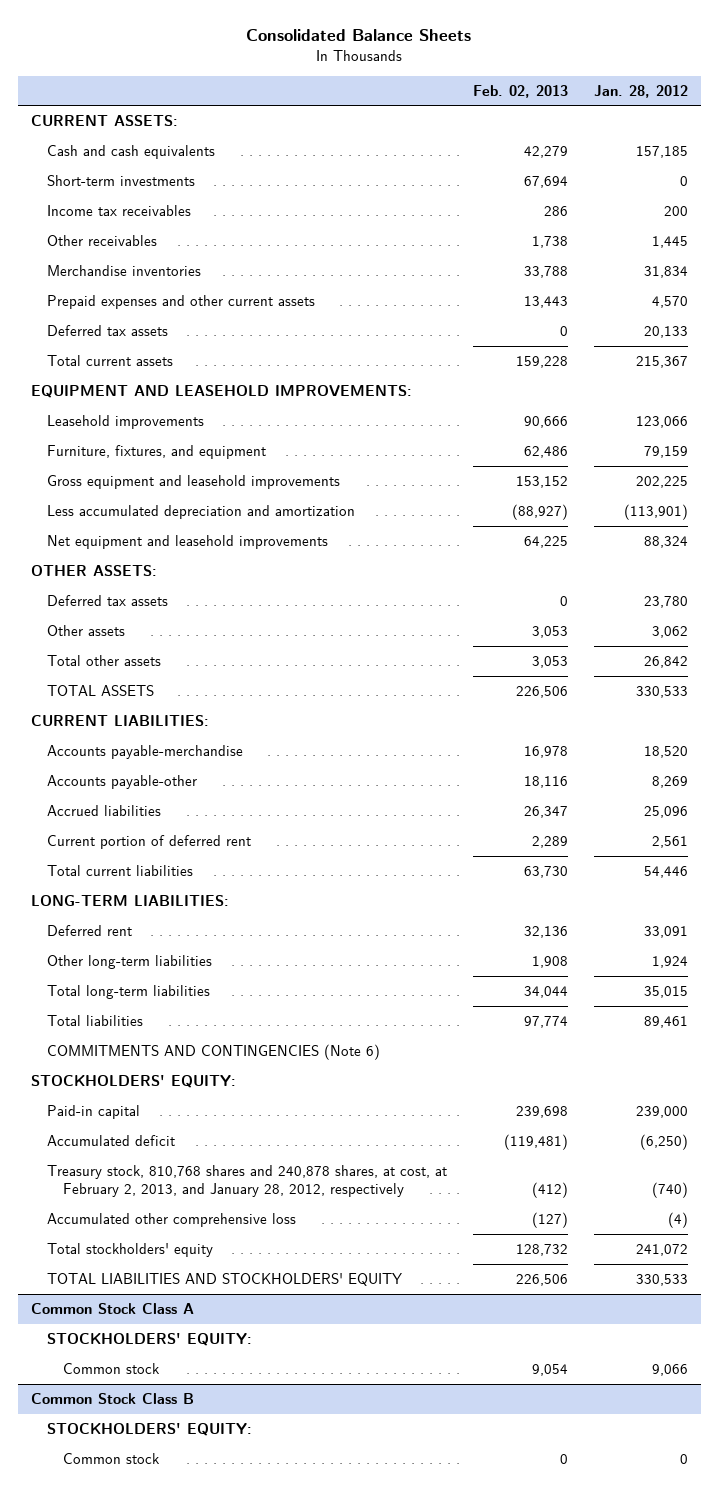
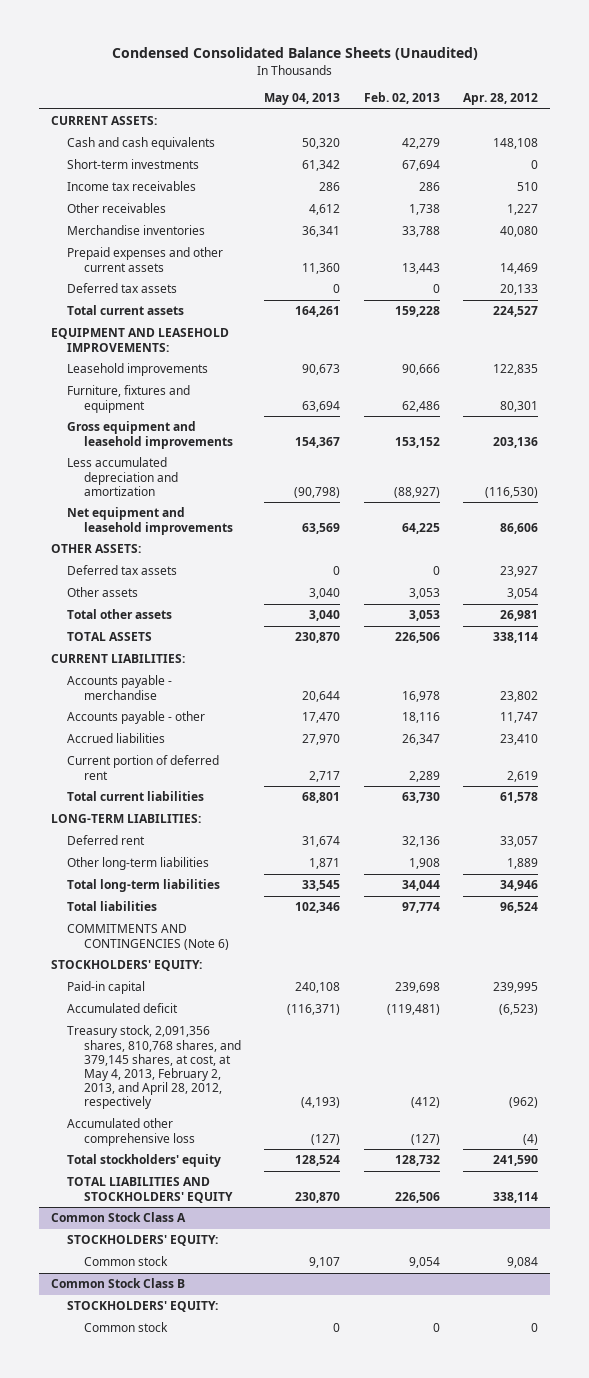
- Consolidated Balance Sheets
+ Condensed Consolidated Balance Sheets (Unaudited)
- | Feb. 02, 2013 | Jan. 28, 2012
+ | May 04, 2013 | Feb. 02, 2013 | Apr. 28, 2012
- Furniture, fixtures, and equipment | 62,486 | 79,159
+ Furniture, fixtures and equipment | 63,694 | 62,486 | 80,301
- Accounts payable-merchandise | 16,978 | 18,520
- Accounts payable-other | 18,116 | 8,269
+ Accounts payable - merchandise | 20,644 | 16,978 | 23,802
+ Accounts payable - other | 17,470 | 18,116 | 11,747
- Treasury stock, 810,768 shares and 240,878 shares, at cost, at February 2, 2013, and January 28, 2012, respectively | (412) | (740)
+ Treasury stock, 2,091,356 shares, 810,768 shares, and 379,145 shares, at cost, at May 4, 2013, February 2, 2013, and April 28, 2012, respectively | (4,193) | (412) | (962)

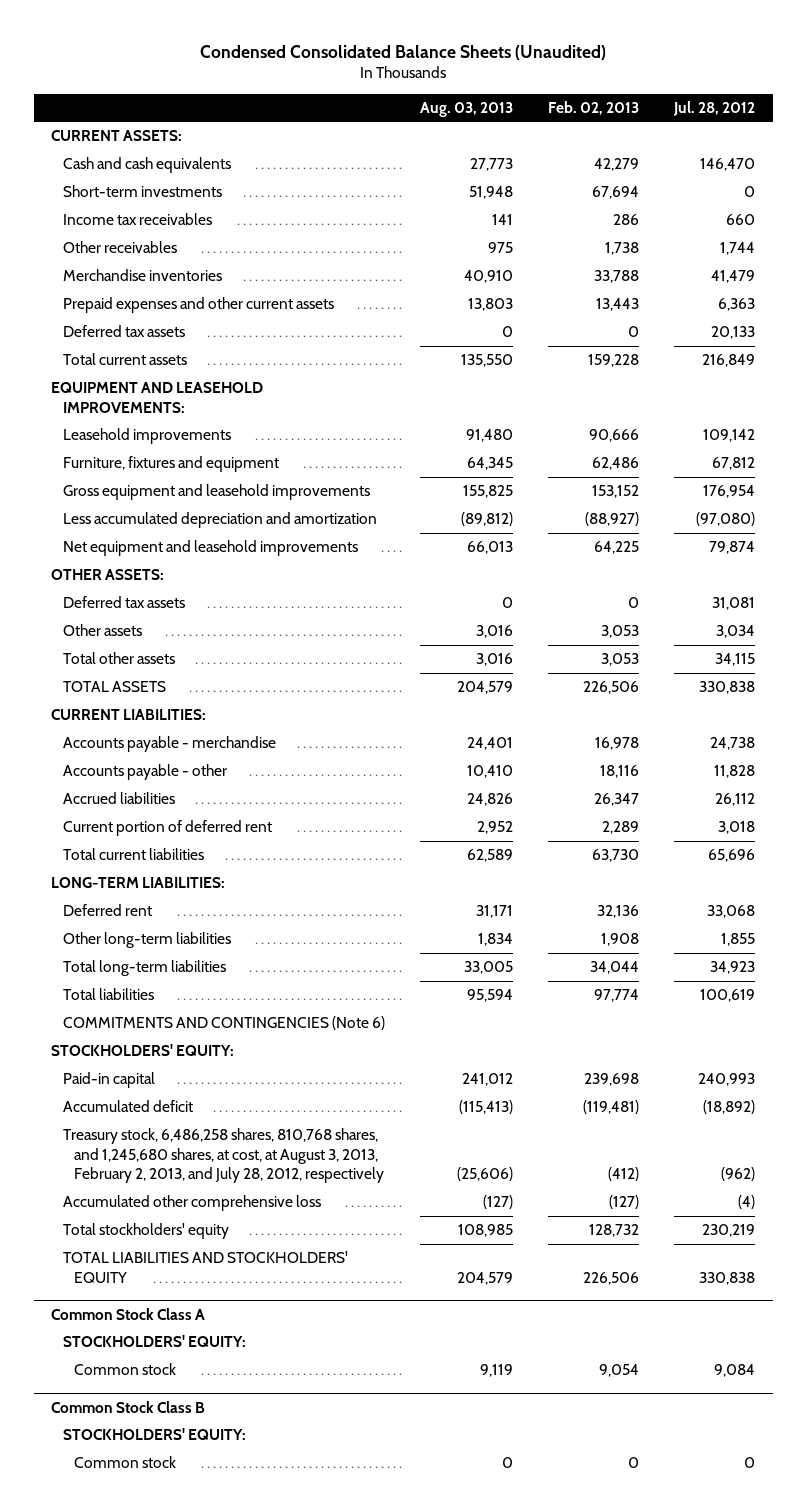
- | May 04, 2013 | Feb. 02, 2013 | Apr. 28, 2012
+ | Aug. 03, 2013 | Feb. 02, 2013 | Jul. 28, 2012
- Treasury stock, 2,091,356 shares, 810,768 shares, and 379,145 shares, at cost, at May 4, 2013, February 2, 2013, and April 28, 2012, respectively | (4,193) | (412) | (962)
+ Treasury stock, 6,486,258 shares, 810,768 shares, and 1,245,680 shares, at cost, at August 3, 2013, February 2, 2013, and July 28, 2012, respectively | (25,606) | (412) | (962)

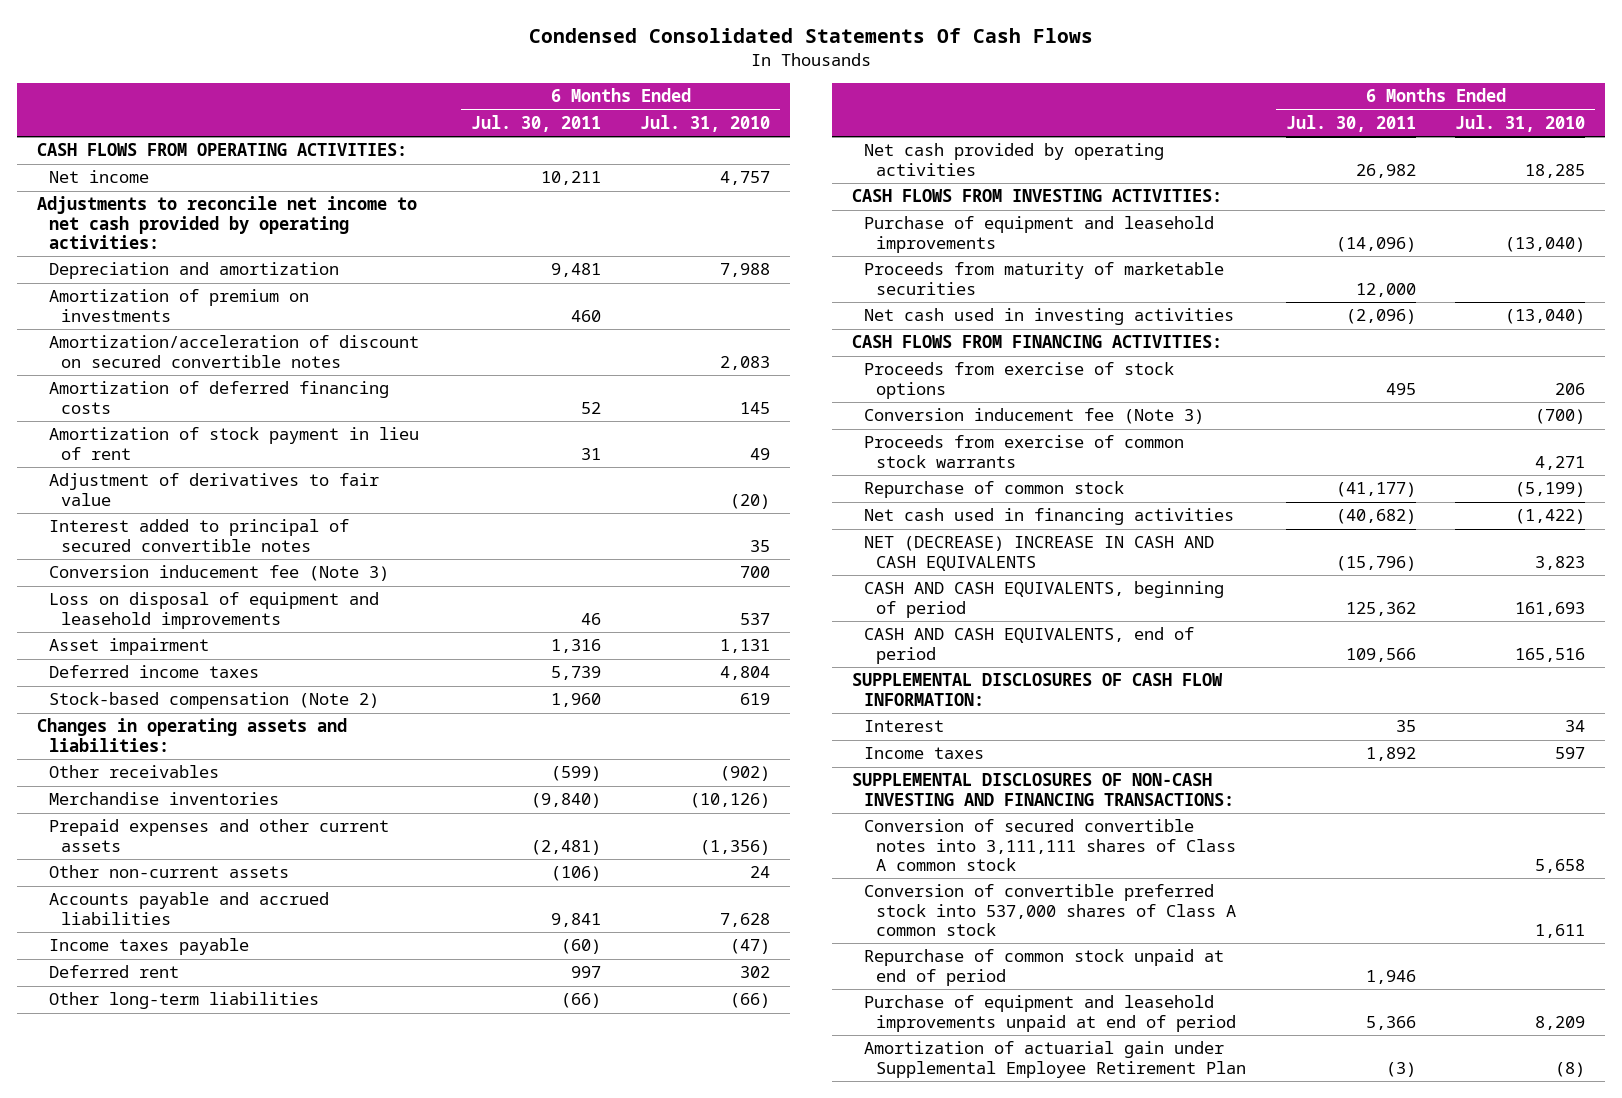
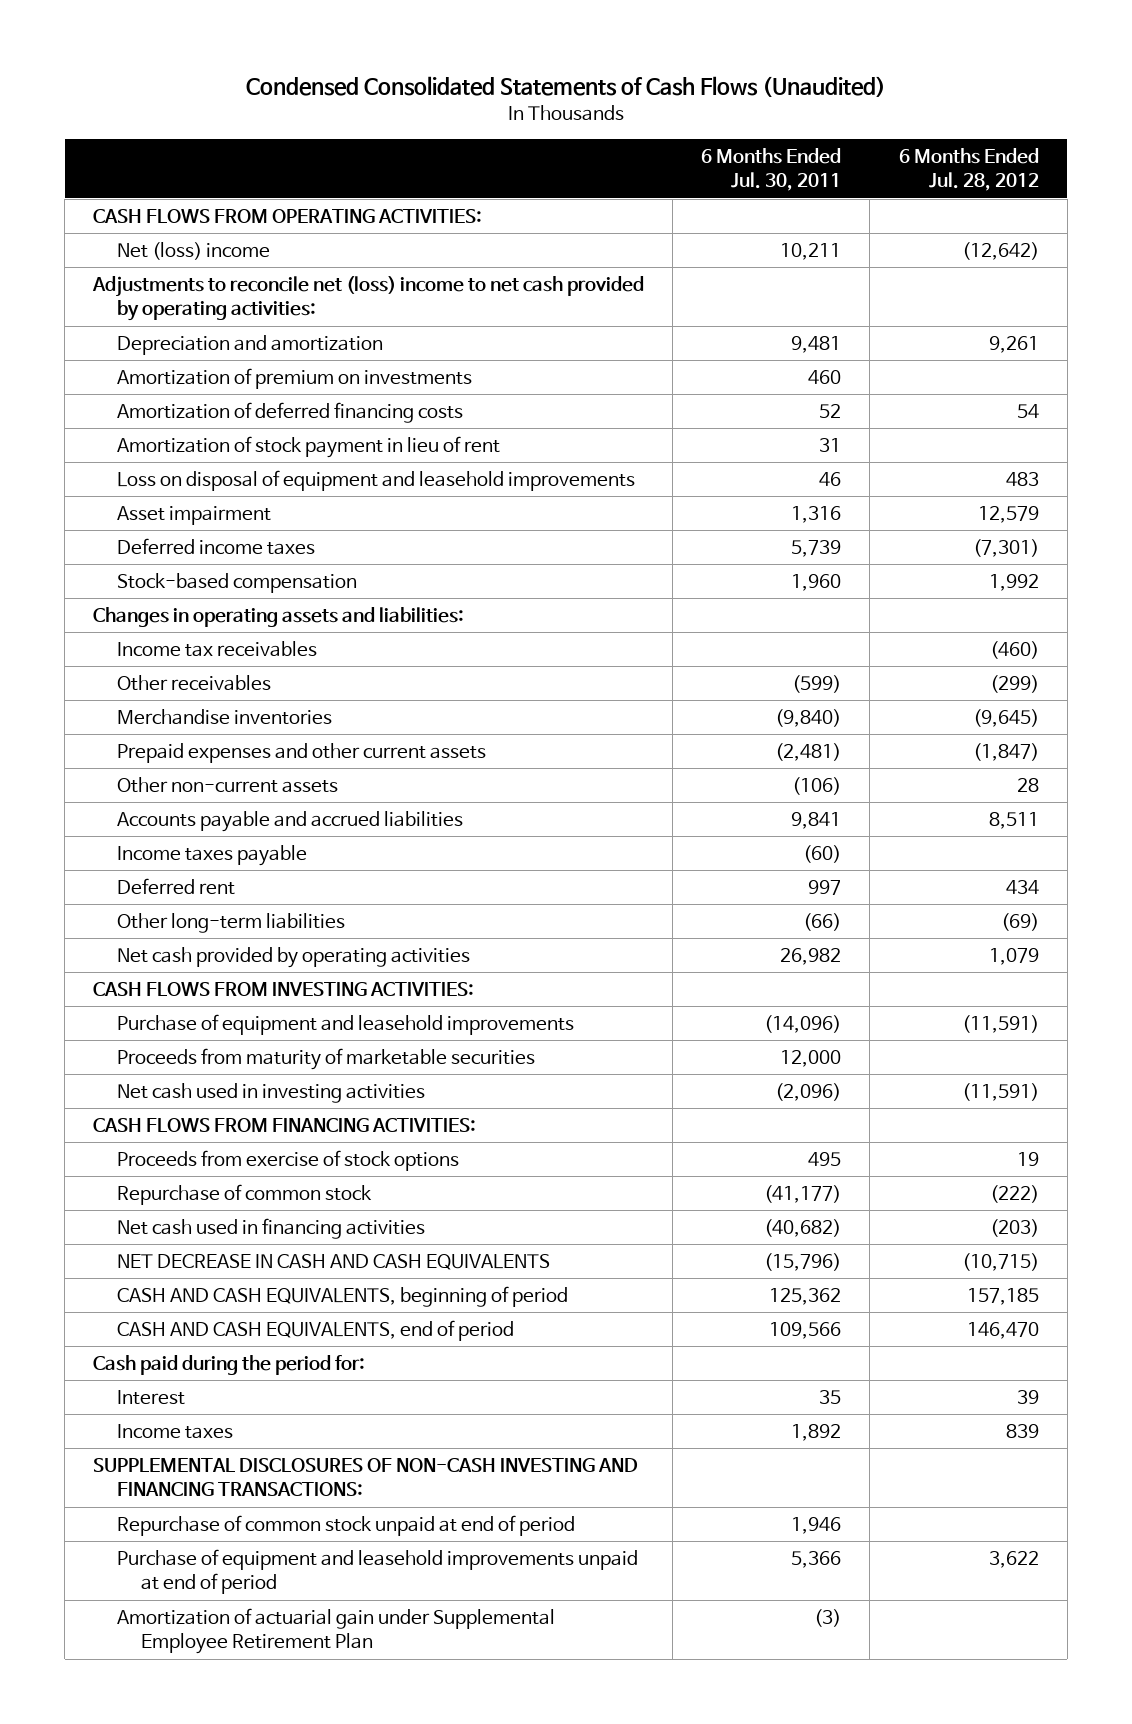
- Condensed Consolidated Statements Of Cash Flows
+ Condensed Consolidated Statements of Cash Flows (Unaudited)
- | 6 Months Ended Jul. 30, 2011 | 6 Months Ended Jul. 31, 2010
+ | 6 Months Ended Jul. 30, 2011 | 6 Months Ended Jul. 28, 2012
- Net income | 10,211 | 4,757
- Adjustments to reconcile net income to net cash provided by operating activities:
+ Net (loss) income | 10,211 | (12,642)
+ Adjustments to reconcile net (loss) income to net cash provided by operating activities:
- Amortization/acceleration of discount on secured convertible notes | | 2,083
- Adjustment of derivatives to fair value | | (20)
- Interest added to principal of secured convertible notes | | 35
- Conversion inducement fee (Note 3) | | 700
- Stock-based compensation (Note 2) | 1,960 | 619
+ Stock-based compensation | 1,960 | 1,992
+ Income tax receivables | | (460)
- Conversion inducement fee (Note 3) | | (700)
- Proceeds from exercise of common stock warrants | | 4,271
- NET (DECREASE) INCREASE IN CASH AND CASH EQUIVALENTS | (15,796) | 3,823
+ NET DECREASE IN CASH AND CASH EQUIVALENTS | (15,796) | (10,715)
- SUPPLEMENTAL DISCLOSURES OF CASH FLOW INFORMATION:
+ Cash paid during the period for:
- Conversion of secured convertible notes into 3,111,111 shares of Class A common stock | | 5,658
- Conversion of convertible preferred stock into 537,000 shares of Class A common stock | | 1,611

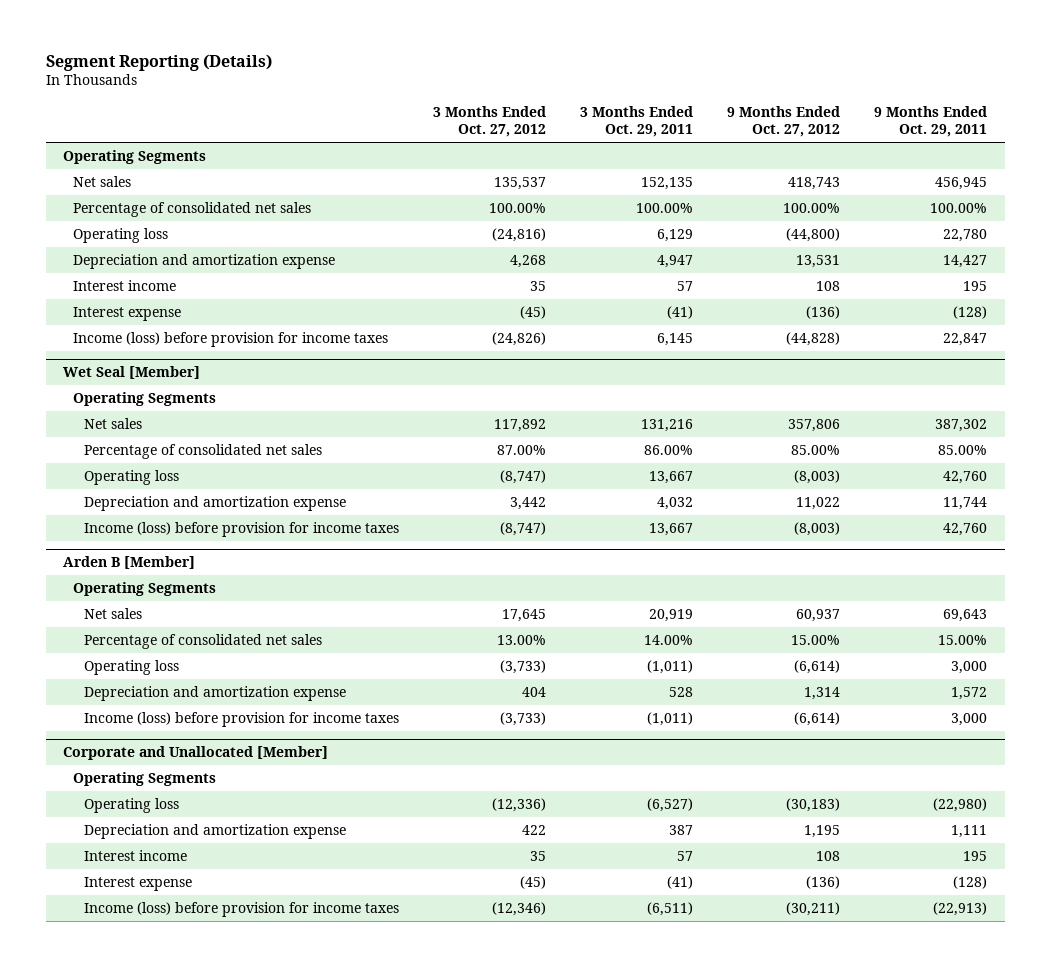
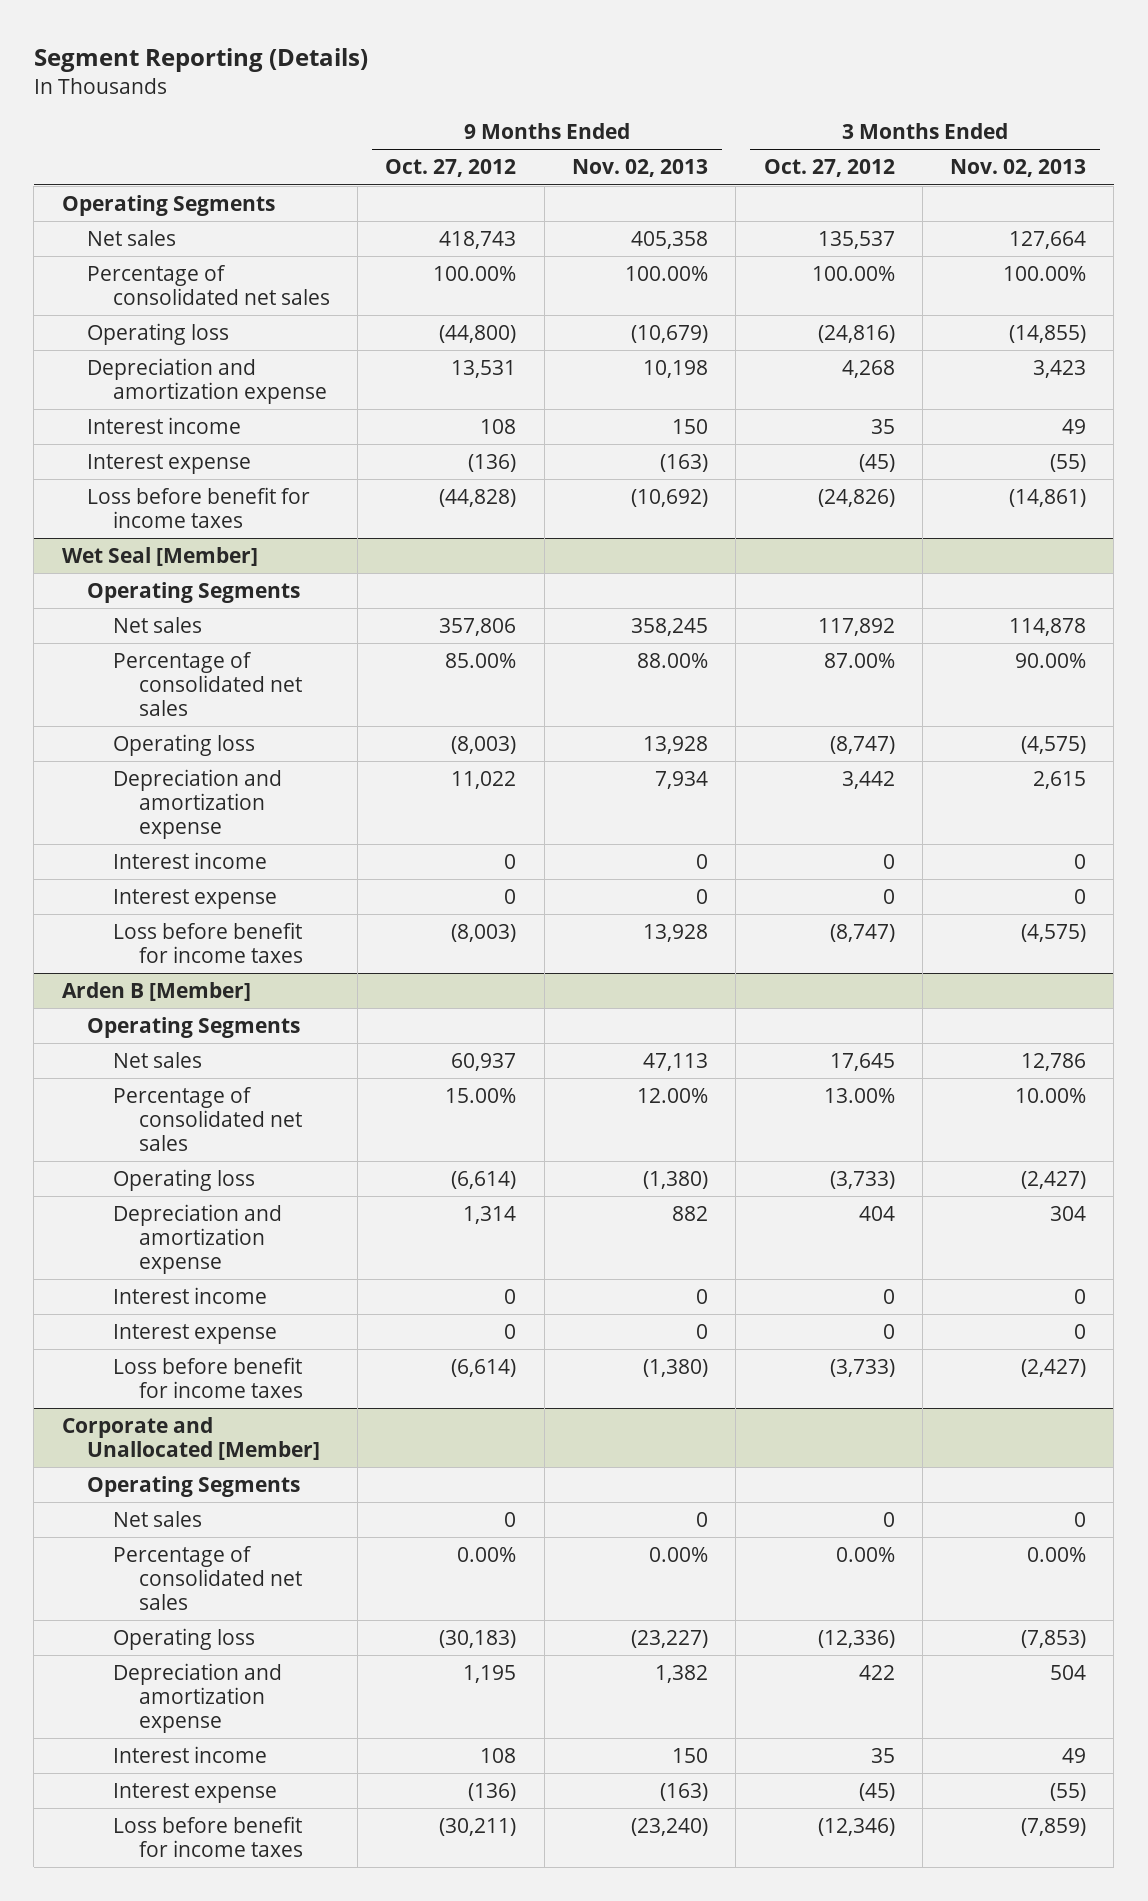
- | 3 Months Ended Oct. 27, 2012 | 3 Months Ended Oct. 29, 2011 | 9 Months Ended Oct. 27, 2012 | 9 Months Ended Oct. 29, 2011
+ | 9 Months Ended Oct. 27, 2012 | 9 Months Ended Nov. 02, 2013 | 3 Months Ended Oct. 27, 2012 | 3 Months Ended Nov. 02, 2013
- Income (loss) before provision for income taxes | (24,826) | 6,145 | (44,828) | 22,847
+ Loss before benefit for income taxes | (44,828) | (10,692) | (24,826) | (14,861)
@ Wet Seal [Member]
- Income (loss) before provision for income taxes | (8,747) | 13,667 | (8,003) | 42,760
+ Interest income | 0 | 0 | 0 | 0
+ Interest expense | 0 | 0 | 0 | 0
+ Loss before benefit for income taxes | (8,003) | 13,928 | (8,747) | (4,575)
@ Arden B [Member]
- Income (loss) before provision for income taxes | (3,733) | (1,011) | (6,614) | 3,000
+ Interest income | 0 | 0 | 0 | 0
+ Interest expense | 0 | 0 | 0 | 0
+ Loss before benefit for income taxes | (6,614) | (1,380) | (3,733) | (2,427)
@ Corporate and Unallocated [Member]
+ Net sales | 0 | 0 | 0 | 0
+ Percentage of consolidated net sales | 0.00% | 0.00% | 0.00% | 0.00%
- Income (loss) before provision for income taxes | (12,346) | (6,511) | (30,211) | (22,913)
+ Loss before benefit for income taxes | (30,211) | (23,240) | (12,346) | (7,859)

